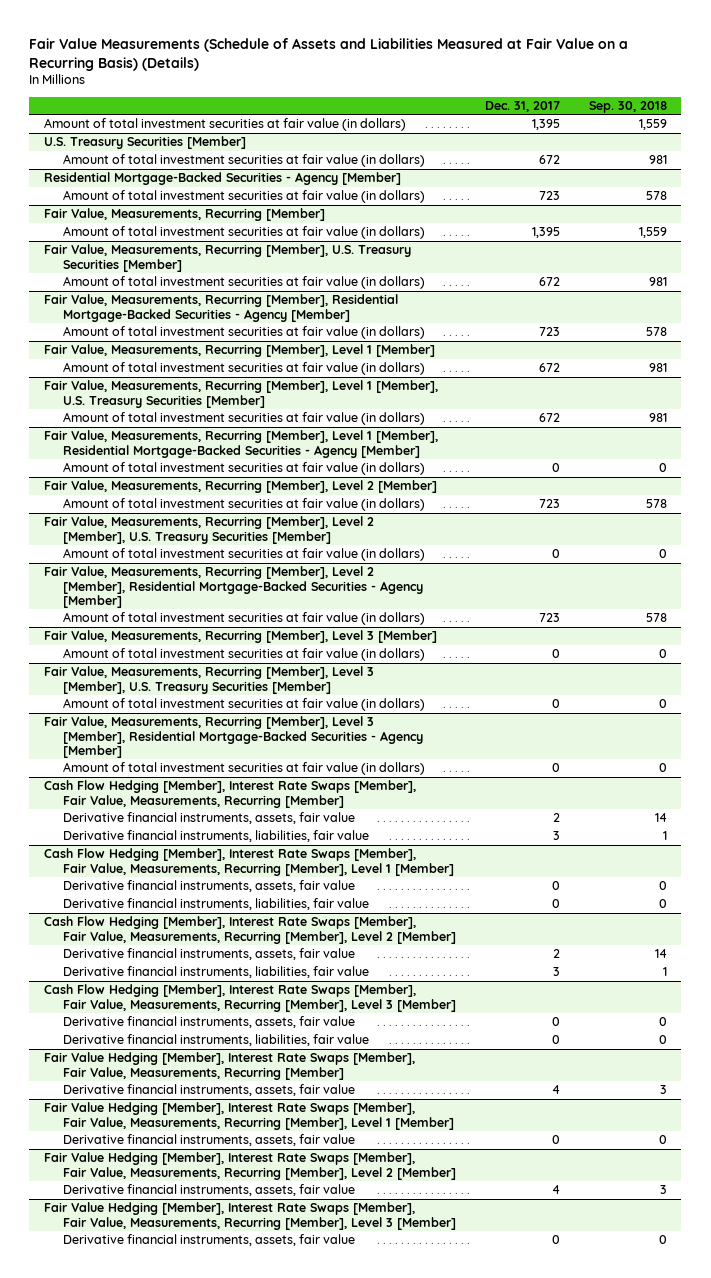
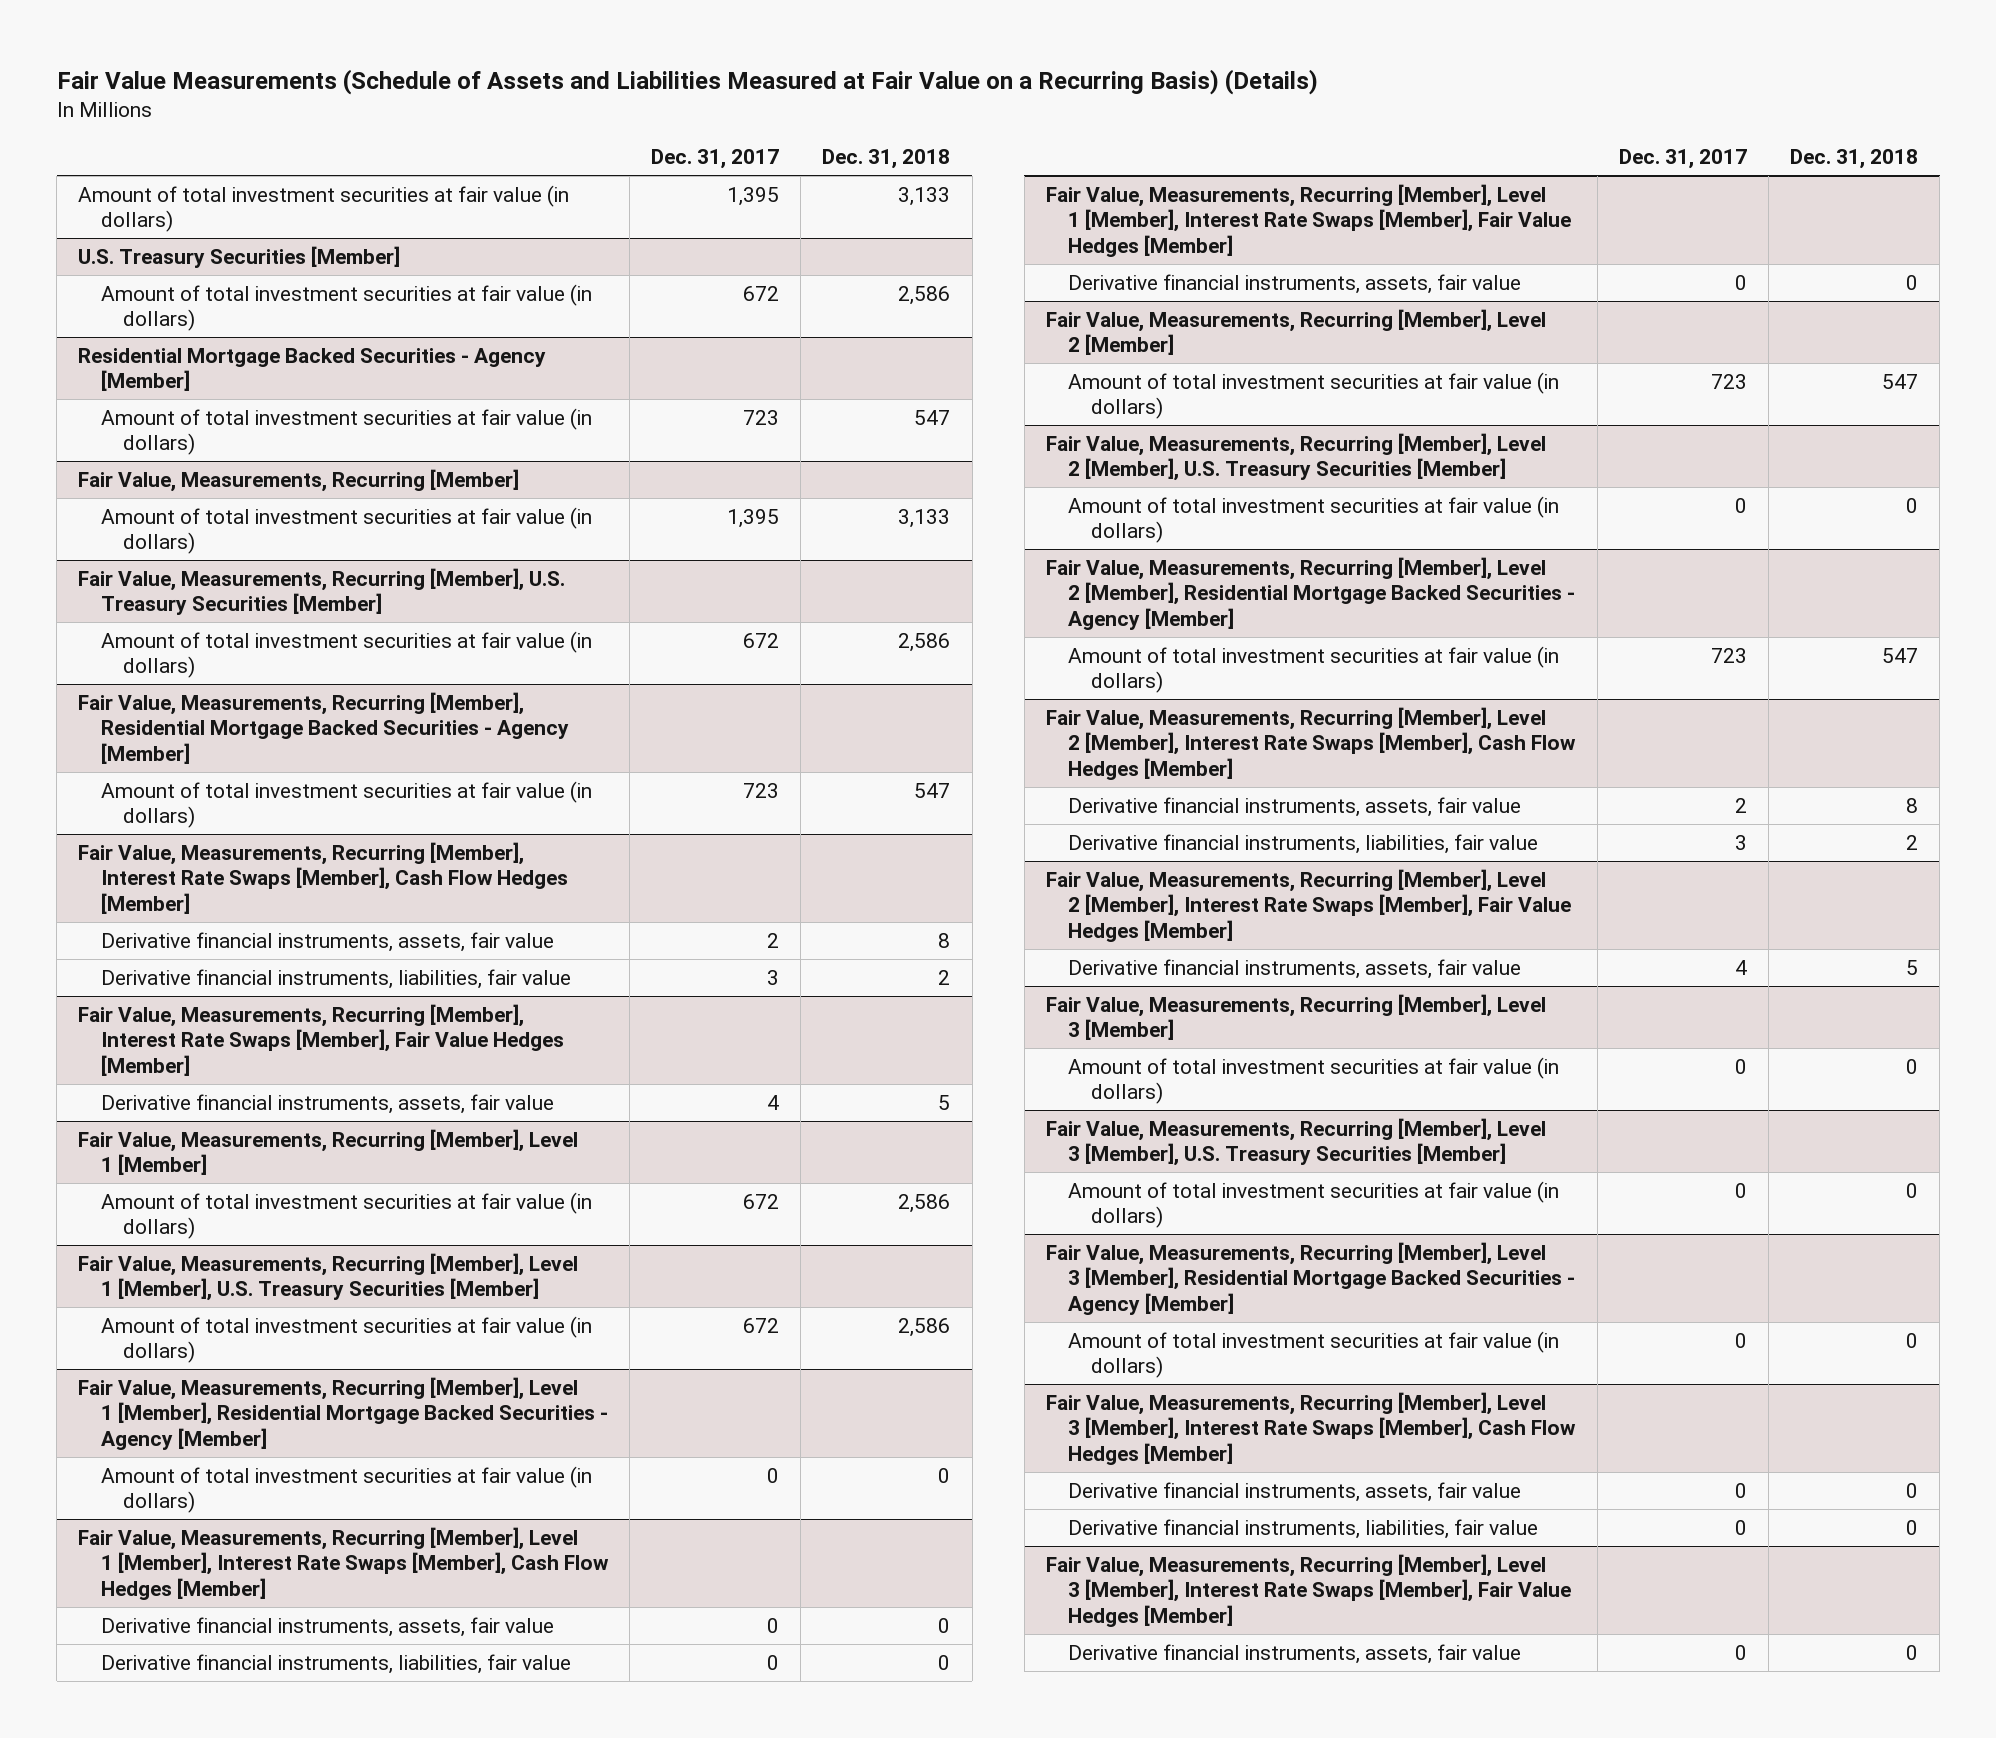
- | Dec. 31, 2017 | Sep. 30, 2018
+ | Dec. 31, 2017 | Dec. 31, 2018
- Residential Mortgage-Backed Securities - Agency [Member]
+ Residential Mortgage Backed Securities - Agency [Member]
- Fair Value, Measurements, Recurring [Member], Residential Mortgage-Backed Securities - Agency [Member]
+ Fair Value, Measurements, Recurring [Member], Residential Mortgage Backed Securities - Agency [Member]
+ Fair Value, Measurements, Recurring [Member], Interest Rate Swaps [Member], Cash Flow Hedges [Member]
+ Derivative financial instruments, assets, fair value | 2 | 8
+ Derivative financial instruments, liabilities, fair value | 3 | 2
+ Fair Value, Measurements, Recurring [Member], Interest Rate Swaps [Member], Fair Value Hedges [Member]
+ Derivative financial instruments, assets, fair value | 4 | 5
- Fair Value, Measurements, Recurring [Member], Level 1 [Member], Residential Mortgage-Backed Securities - Agency [Member]
+ Fair Value, Measurements, Recurring [Member], Level 1 [Member], Residential Mortgage Backed Securities - Agency [Member]
+ Fair Value, Measurements, Recurring [Member], Level 1 [Member], Interest Rate Swaps [Member], Cash Flow Hedges [Member]
+ Derivative financial instruments, assets, fair value | 0 | 0
+ Derivative financial instruments, liabilities, fair value | 0 | 0
+ Fair Value, Measurements, Recurring [Member], Level 1 [Member], Interest Rate Swaps [Member], Fair Value Hedges [Member]
+ Derivative financial instruments, assets, fair value | 0 | 0
- Fair Value, Measurements, Recurring [Member], Level 2 [Member], Residential Mortgage-Backed Securities - Agency [Member]
+ Fair Value, Measurements, Recurring [Member], Level 2 [Member], Residential Mortgage Backed Securities - Agency [Member]
+ Fair Value, Measurements, Recurring [Member], Level 2 [Member], Interest Rate Swaps [Member], Cash Flow Hedges [Member]
+ Derivative financial instruments, assets, fair value | 2 | 8
+ Derivative financial instruments, liabilities, fair value | 3 | 2
+ Fair Value, Measurements, Recurring [Member], Level 2 [Member], Interest Rate Swaps [Member], Fair Value Hedges [Member]
+ Derivative financial instruments, assets, fair value | 4 | 5
- Fair Value, Measurements, Recurring [Member], Level 3 [Member], Residential Mortgage-Backed Securities - Agency [Member]
+ Fair Value, Measurements, Recurring [Member], Level 3 [Member], Residential Mortgage Backed Securities - Agency [Member]
- Cash Flow Hedging [Member], Interest Rate Swaps [Member], Fair Value, Measurements, Recurring [Member]
- Derivative financial instruments, assets, fair value | 2 | 14
- Derivative financial instruments, liabilities, fair value | 3 | 1
- Cash Flow Hedging [Member], Interest Rate Swaps [Member], Fair Value, Measurements, Recurring [Member], Level 1 [Member]
- Derivative financial instruments, assets, fair value | 0 | 0
- Derivative financial instruments, liabilities, fair value | 0 | 0
- Cash Flow Hedging [Member], Interest Rate Swaps [Member], Fair Value, Measurements, Recurring [Member], Level 2 [Member]
- Derivative financial instruments, assets, fair value | 2 | 14
- Derivative financial instruments, liabilities, fair value | 3 | 1
- Cash Flow Hedging [Member], Interest Rate Swaps [Member], Fair Value, Measurements, Recurring [Member], Level 3 [Member]
+ Fair Value, Measurements, Recurring [Member], Level 3 [Member], Interest Rate Swaps [Member], Cash Flow Hedges [Member]
- Fair Value Hedging [Member], Interest Rate Swaps [Member], Fair Value, Measurements, Recurring [Member]
- Derivative financial instruments, assets, fair value | 4 | 3
- Fair Value Hedging [Member], Interest Rate Swaps [Member], Fair Value, Measurements, Recurring [Member], Level 1 [Member]
- Derivative financial instruments, assets, fair value | 0 | 0
- Fair Value Hedging [Member], Interest Rate Swaps [Member], Fair Value, Measurements, Recurring [Member], Level 2 [Member]
- Derivative financial instruments, assets, fair value | 4 | 3
- Fair Value Hedging [Member], Interest Rate Swaps [Member], Fair Value, Measurements, Recurring [Member], Level 3 [Member]
+ Fair Value, Measurements, Recurring [Member], Level 3 [Member], Interest Rate Swaps [Member], Fair Value Hedges [Member]

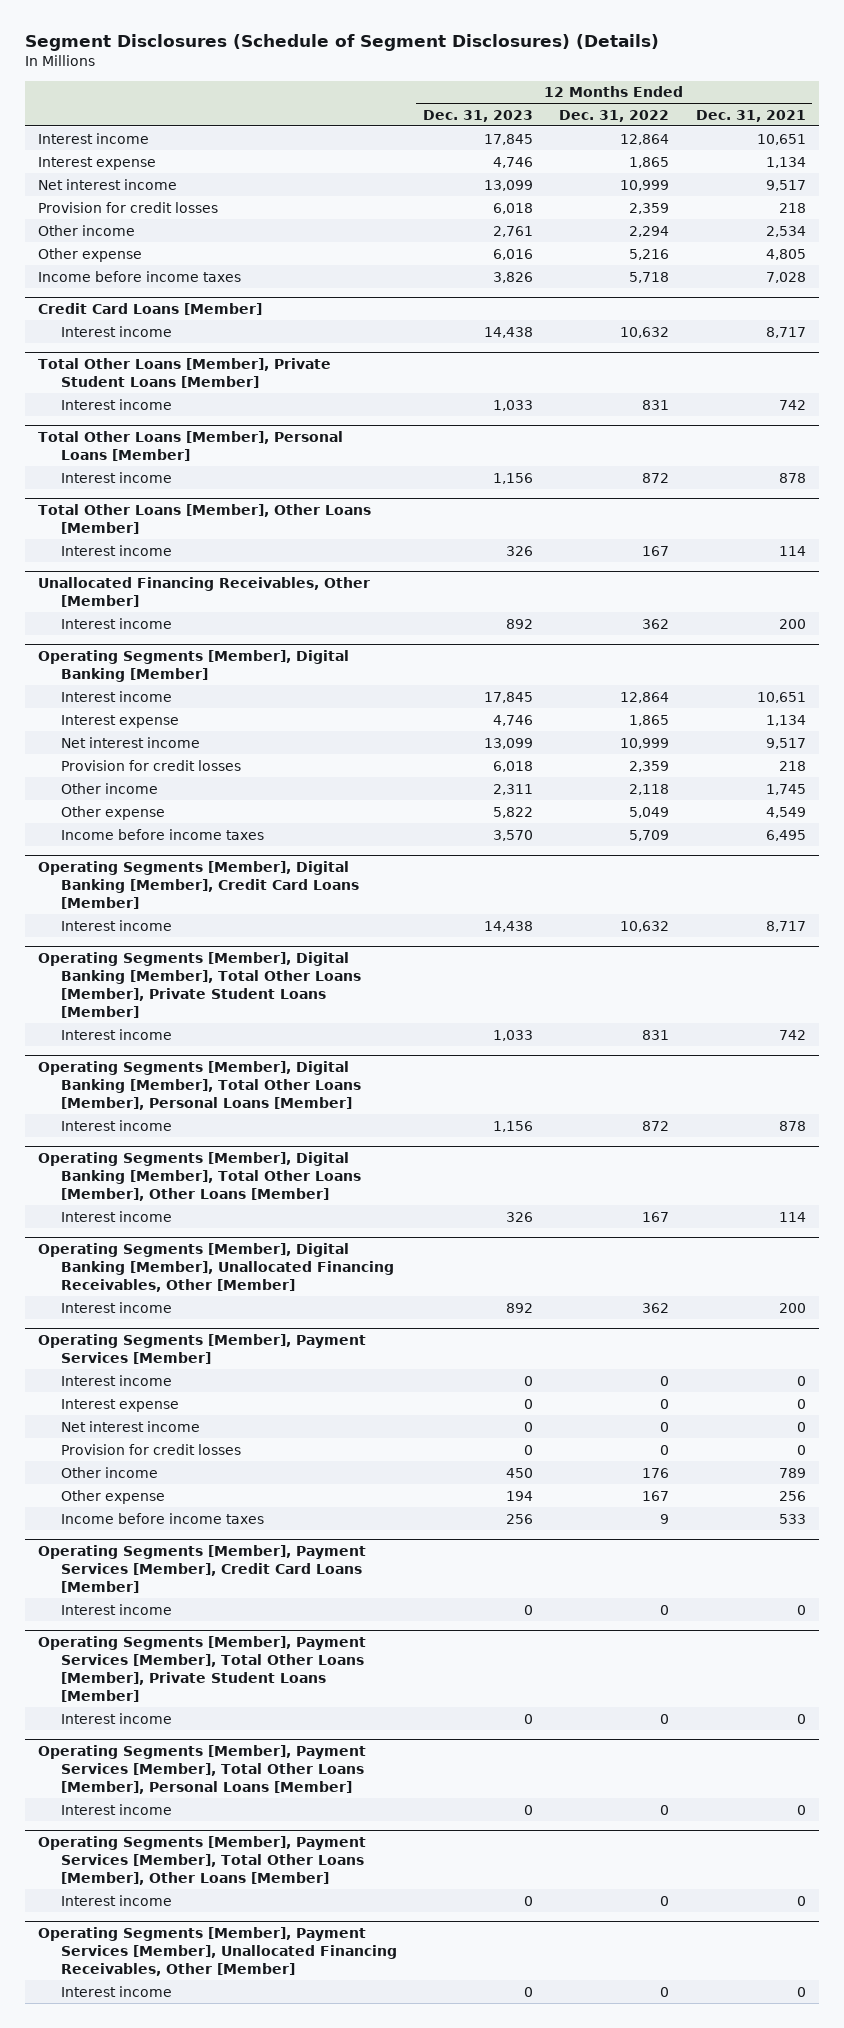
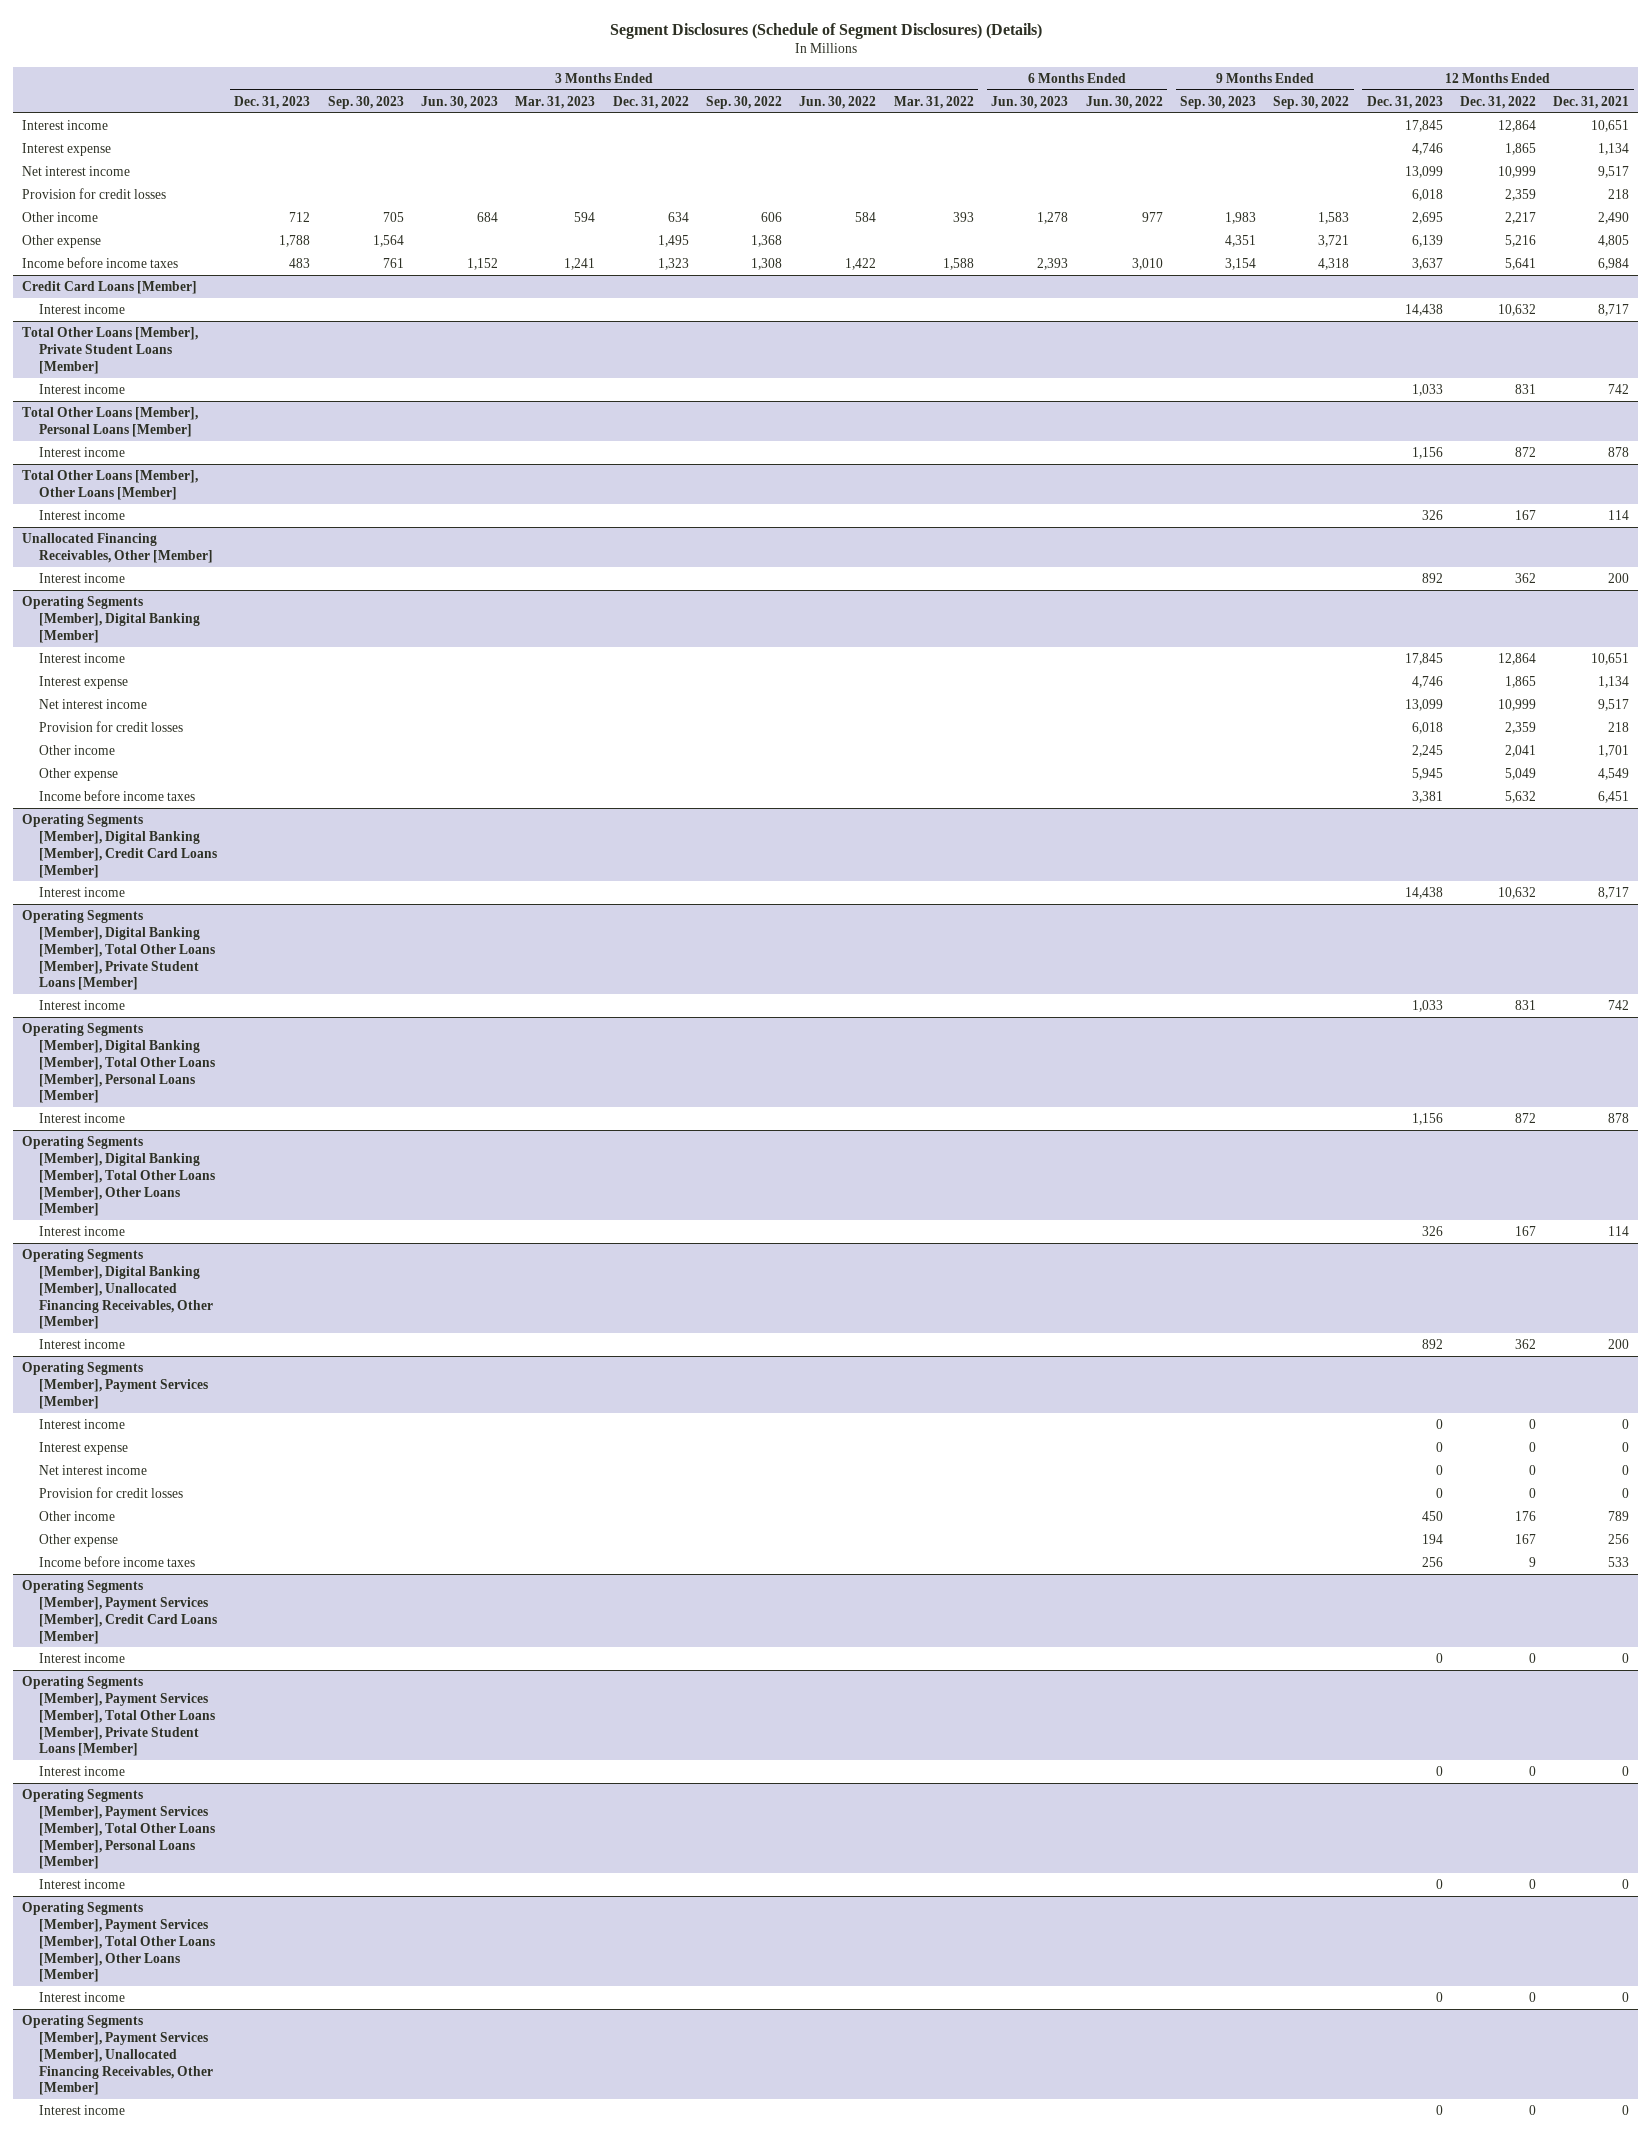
- | 12 Months Ended Dec. 31, 2023 | 12 Months Ended Dec. 31, 2022 | 12 Months Ended Dec. 31, 2021
+ | 3 Months Ended Dec. 31, 2023 | 3 Months Ended Sep. 30, 2023 | 3 Months Ended Jun. 30, 2023 | 3 Months Ended Mar. 31, 2023 | 3 Months Ended Dec. 31, 2022 | 3 Months Ended Sep. 30, 2022 | 3 Months Ended Jun. 30, 2022 | 3 Months Ended Mar. 31, 2022 | 6 Months Ended Jun. 30, 2023 | 6 Months Ended Jun. 30, 2022 | 9 Months Ended Sep. 30, 2023 | 9 Months Ended Sep. 30, 2022 | 12 Months Ended Dec. 31, 2023 | 12 Months Ended Dec. 31, 2022 | 12 Months Ended Dec. 31, 2021
- Other income | 2,761 | 2,294 | 2,534
- Other expense | 6,016 | 5,216 | 4,805
- Income before income taxes | 3,826 | 5,718 | 7,028
+ Other income | 712 | 705 | 684 | 594 | 634 | 606 | 584 | 393 | 1,278 | 977 | 1,983 | 1,583 | 2,695 | 2,217 | 2,490
+ Other expense | 1,788 | 1,564 | | | 1,495 | 1,368 | | | | | 4,351 | 3,721 | 6,139 | 5,216 | 4,805
+ Income before income taxes | 483 | 761 | 1,152 | 1,241 | 1,323 | 1,308 | 1,422 | 1,588 | 2,393 | 3,010 | 3,154 | 4,318 | 3,637 | 5,641 | 6,984
@ Operating Segments [Member], Digital Banking [Member]
- Other income | 2,311 | 2,118 | 1,745
- Other expense | 5,822 | 5,049 | 4,549
- Income before income taxes | 3,570 | 5,709 | 6,495
+ Other income | | | | | | | | | | | | | 2,245 | 2,041 | 1,701
+ Other expense | | | | | | | | | | | | | 5,945 | 5,049 | 4,549
+ Income before income taxes | | | | | | | | | | | | | 3,381 | 5,632 | 6,451

